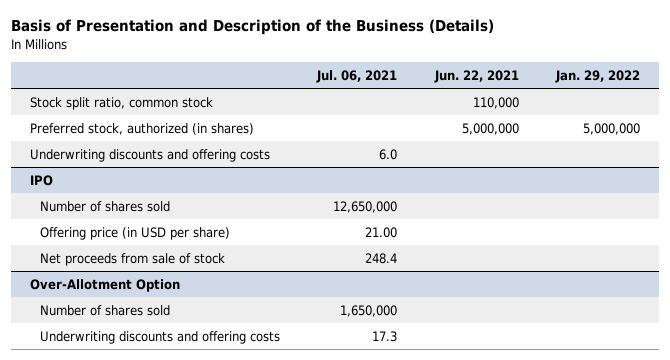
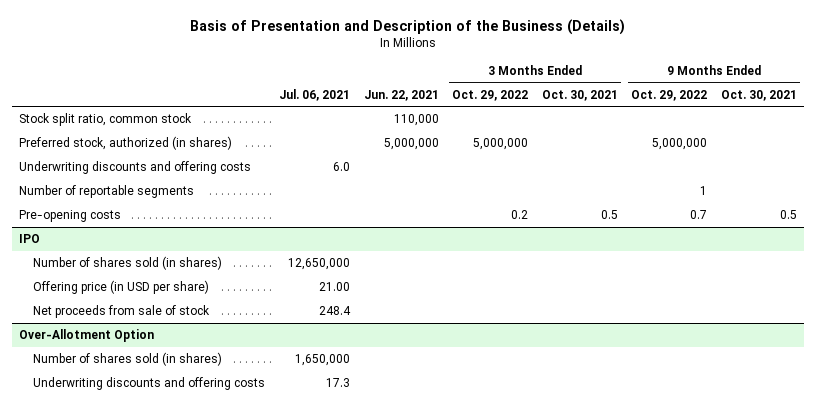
- | Jul. 06, 2021 | Jun. 22, 2021 | Jan. 29, 2022
+ | Jul. 06, 2021 | Jun. 22, 2021 | 3 Months Ended Oct. 29, 2022 | 3 Months Ended Oct. 30, 2021 | 9 Months Ended Oct. 29, 2022 | 9 Months Ended Oct. 30, 2021
+ Number of reportable segments | | | | | 1 |
+ Pre-opening costs | | | 0.2 | 0.5 | 0.7 | 0.5
@ IPO
- Number of shares sold | 12,650,000 | |
+ Number of shares sold (in shares) | 12,650,000 | | | | |
@ Over-Allotment Option
- Number of shares sold | 1,650,000 | |
+ Number of shares sold (in shares) | 1,650,000 | | | | |

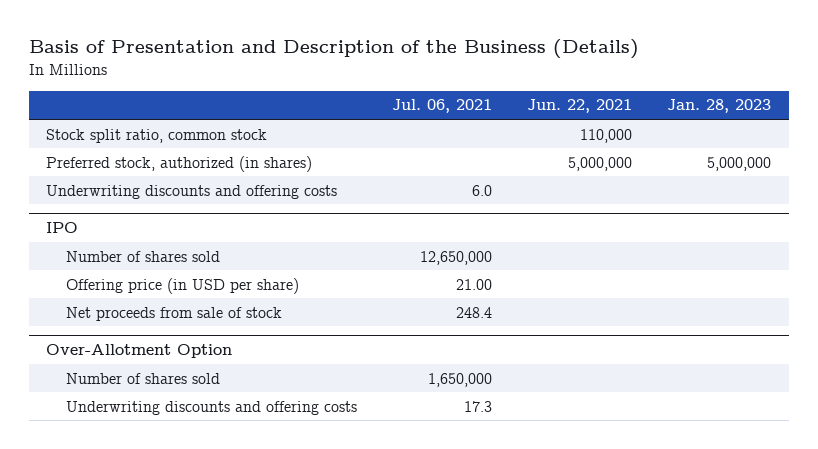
- | Jul. 06, 2021 | Jun. 22, 2021 | 3 Months Ended Oct. 29, 2022 | 3 Months Ended Oct. 30, 2021 | 9 Months Ended Oct. 29, 2022 | 9 Months Ended Oct. 30, 2021
+ | Jul. 06, 2021 | Jun. 22, 2021 | Jan. 28, 2023
- Number of reportable segments | | | | | 1 |
- Pre-opening costs | | | 0.2 | 0.5 | 0.7 | 0.5
@ IPO
- Number of shares sold (in shares) | 12,650,000 | | | | |
+ Number of shares sold | 12,650,000 | |
@ Over-Allotment Option
- Number of shares sold (in shares) | 1,650,000 | | | | |
+ Number of shares sold | 1,650,000 | |

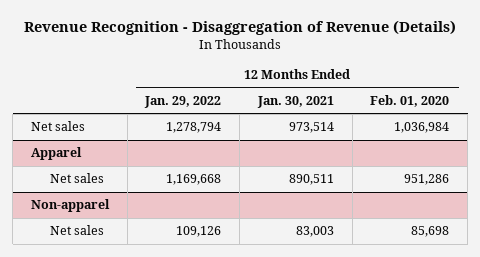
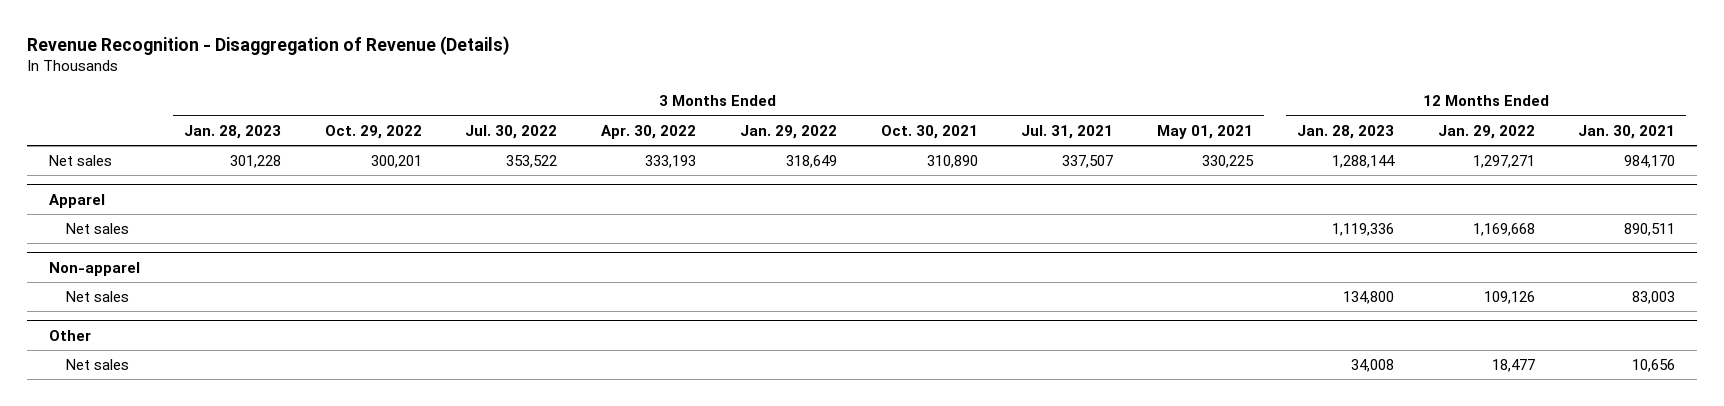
- | 12 Months Ended Jan. 29, 2022 | 12 Months Ended Jan. 30, 2021 | 12 Months Ended Feb. 01, 2020
+ | 3 Months Ended Jan. 28, 2023 | 3 Months Ended Oct. 29, 2022 | 3 Months Ended Jul. 30, 2022 | 3 Months Ended Apr. 30, 2022 | 3 Months Ended Jan. 29, 2022 | 3 Months Ended Oct. 30, 2021 | 3 Months Ended Jul. 31, 2021 | 3 Months Ended May 01, 2021 | 12 Months Ended Jan. 28, 2023 | 12 Months Ended Jan. 29, 2022 | 12 Months Ended Jan. 30, 2021
- Net sales | 1,278,794 | 973,514 | 1,036,984
+ Net sales | 301,228 | 300,201 | 353,522 | 333,193 | 318,649 | 310,890 | 337,507 | 330,225 | 1,288,144 | 1,297,271 | 984,170
+ Other
+ Net sales | | | | | | | | | 34,008 | 18,477 | 10,656

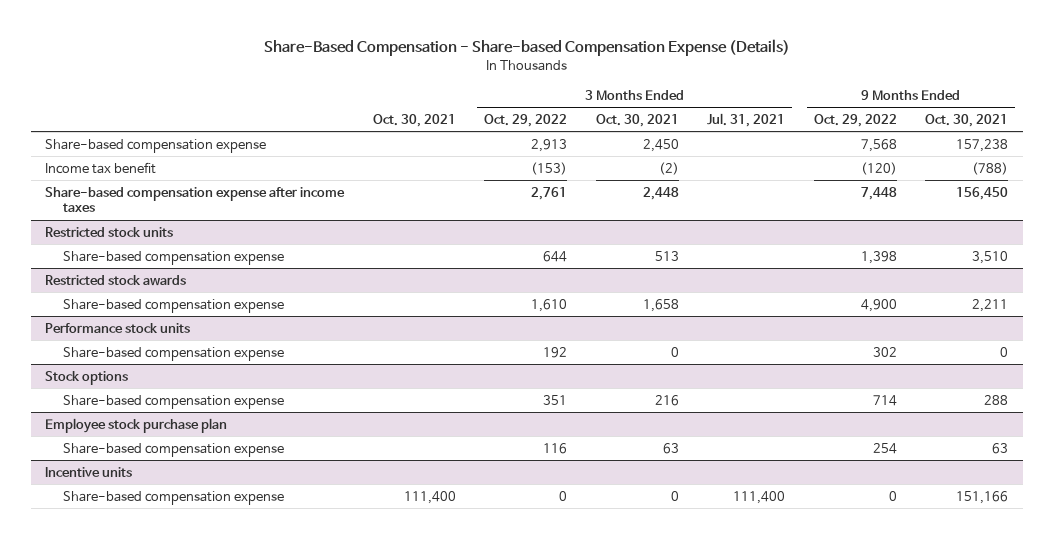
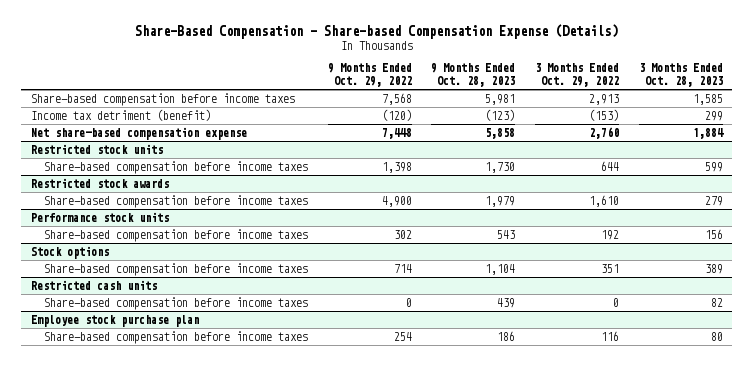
- | Oct. 30, 2021 | 3 Months Ended Oct. 29, 2022 | 3 Months Ended Oct. 30, 2021 | 3 Months Ended Jul. 31, 2021 | 9 Months Ended Oct. 29, 2022 | 9 Months Ended Oct. 30, 2021
+ | 9 Months Ended Oct. 29, 2022 | 9 Months Ended Oct. 28, 2023 | 3 Months Ended Oct. 29, 2022 | 3 Months Ended Oct. 28, 2023
- Share-based compensation expense | | 2,913 | 2,450 | | 7,568 | 157,238
- Income tax benefit | | (153) | (2) | | (120) | (788)
- Share-based compensation expense after income taxes | | 2,761 | 2,448 | | 7,448 | 156,450
+ Share-based compensation before income taxes | 7,568 | 5,981 | 2,913 | 1,585
+ Income tax detriment (benefit) | (120) | (123) | (153) | 299
+ Net share-based compensation expense | 7,448 | 5,858 | 2,760 | 1,884
@ Restricted stock units
- Share-based compensation expense | | 644 | 513 | | 1,398 | 3,510
+ Share-based compensation before income taxes | 1,398 | 1,730 | 644 | 599
@ Restricted stock awards
- Share-based compensation expense | | 1,610 | 1,658 | | 4,900 | 2,211
+ Share-based compensation before income taxes | 4,900 | 1,979 | 1,610 | 279
@ Performance stock units
- Share-based compensation expense | | 192 | 0 | | 302 | 0
+ Share-based compensation before income taxes | 302 | 543 | 192 | 156
@ Stock options
- Share-based compensation expense | | 351 | 216 | | 714 | 288
+ Share-based compensation before income taxes | 714 | 1,104 | 351 | 389
+ Restricted cash units
+ Share-based compensation before income taxes | 0 | 439 | 0 | 82
@ Employee stock purchase plan
- Share-based compensation expense | | 116 | 63 | | 254 | 63
- Incentive units
- Share-based compensation expense | 111,400 | 0 | 0 | 111,400 | 0 | 151,166
@ Employee stock purchase plan
+ Share-based compensation before income taxes | 254 | 186 | 116 | 80

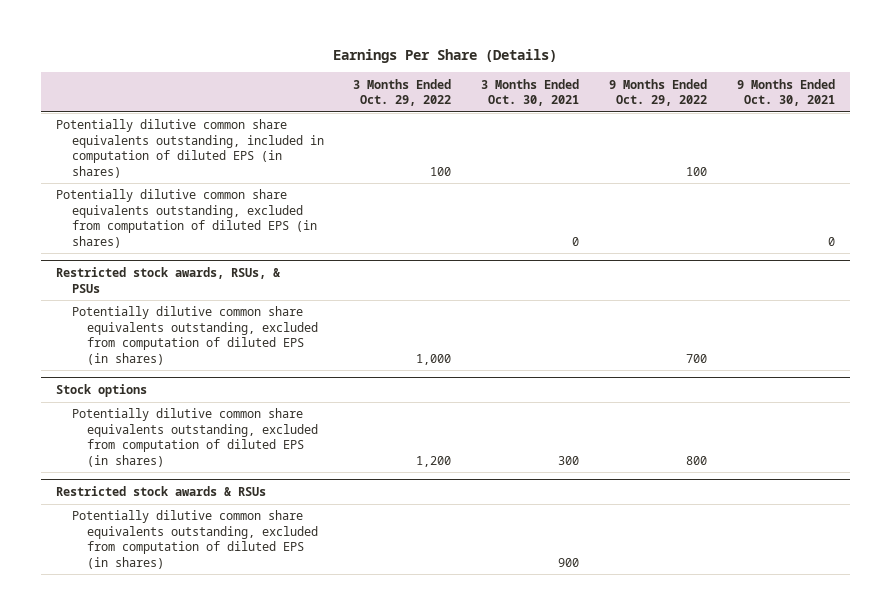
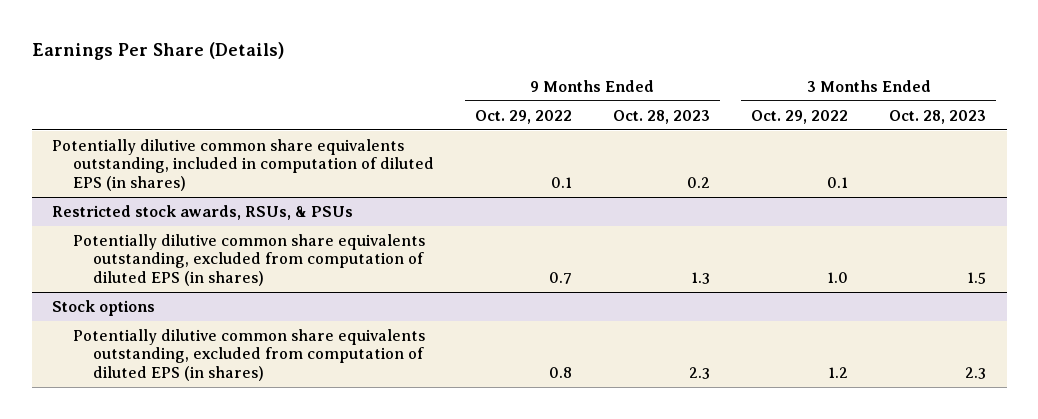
- | 3 Months Ended Oct. 29, 2022 | 3 Months Ended Oct. 30, 2021 | 9 Months Ended Oct. 29, 2022 | 9 Months Ended Oct. 30, 2021
+ | 9 Months Ended Oct. 29, 2022 | 9 Months Ended Oct. 28, 2023 | 3 Months Ended Oct. 29, 2022 | 3 Months Ended Oct. 28, 2023
- Potentially dilutive common share equivalents outstanding, included in computation of diluted EPS (in shares) | 100 | | 100 |
- Potentially dilutive common share equivalents outstanding, excluded from computation of diluted EPS (in shares) | | 0 | | 0
+ Potentially dilutive common share equivalents outstanding, included in computation of diluted EPS (in shares) | 0.1 | 0.2 | 0.1 |
@ Restricted stock awards, RSUs, & PSUs
- Potentially dilutive common share equivalents outstanding, excluded from computation of diluted EPS (in shares) | 1,000 | | 700 |
+ Potentially dilutive common share equivalents outstanding, excluded from computation of diluted EPS (in shares) | 0.7 | 1.3 | 1.0 | 1.5
@ Stock options
- Potentially dilutive common share equivalents outstanding, excluded from computation of diluted EPS (in shares) | 1,200 | 300 | 800 |
- Restricted stock awards & RSUs
- Potentially dilutive common share equivalents outstanding, excluded from computation of diluted EPS (in shares) | | 900 | |
@ Stock options
+ Potentially dilutive common share equivalents outstanding, excluded from computation of diluted EPS (in shares) | 0.8 | 2.3 | 1.2 | 2.3

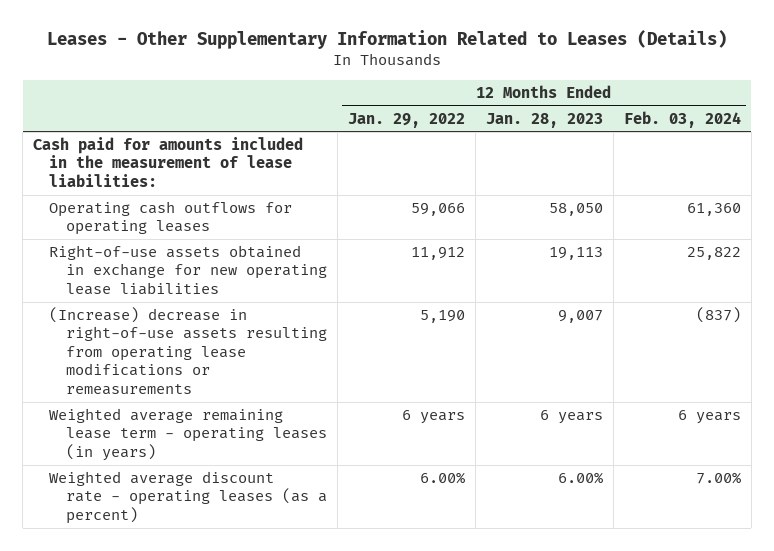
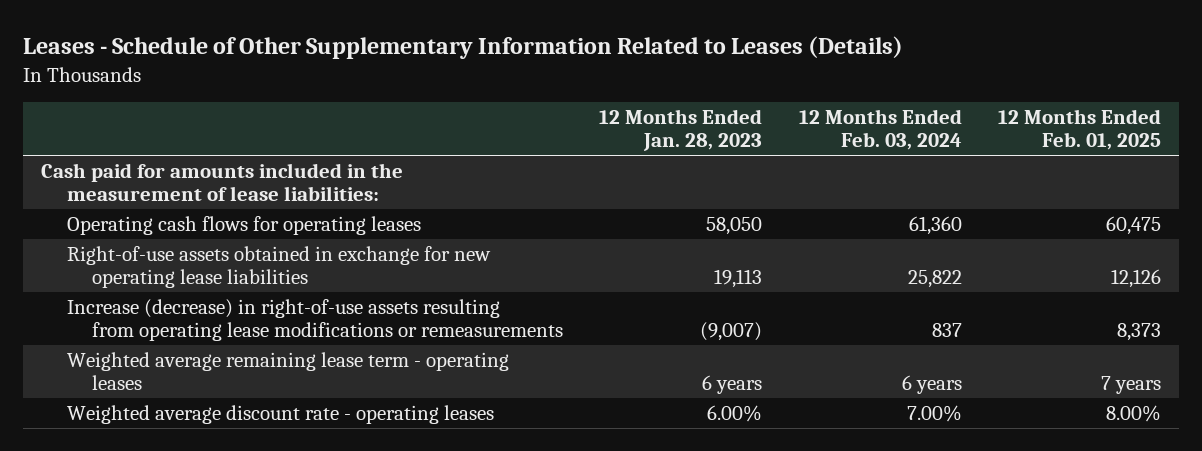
- Leases - Other Supplementary Information Related to Leases (Details)
+ Leases - Schedule of Other Supplementary Information Related to Leases (Details)
- | 12 Months Ended Jan. 29, 2022 | 12 Months Ended Jan. 28, 2023 | 12 Months Ended Feb. 03, 2024
+ | 12 Months Ended Jan. 28, 2023 | 12 Months Ended Feb. 03, 2024 | 12 Months Ended Feb. 01, 2025
- Operating cash outflows for operating leases | 59,066 | 58,050 | 61,360
+ Operating cash flows for operating leases | 58,050 | 61,360 | 60,475
- (Increase) decrease in right-of-use assets resulting from operating lease modifications or remeasurements | 5,190 | 9,007 | (837)
- Weighted average remaining lease term - operating leases (in years) | 6 years | 6 years | 6 years
- Weighted average discount rate - operating leases (as a percent) | 6.00% | 6.00% | 7.00%
+ Increase (decrease) in right-of-use assets resulting from operating lease modifications or remeasurements | (9,007) | 837 | 8,373
+ Weighted average remaining lease term - operating leases | 6 years | 6 years | 7 years
+ Weighted average discount rate - operating leases | 6.00% | 7.00% | 8.00%

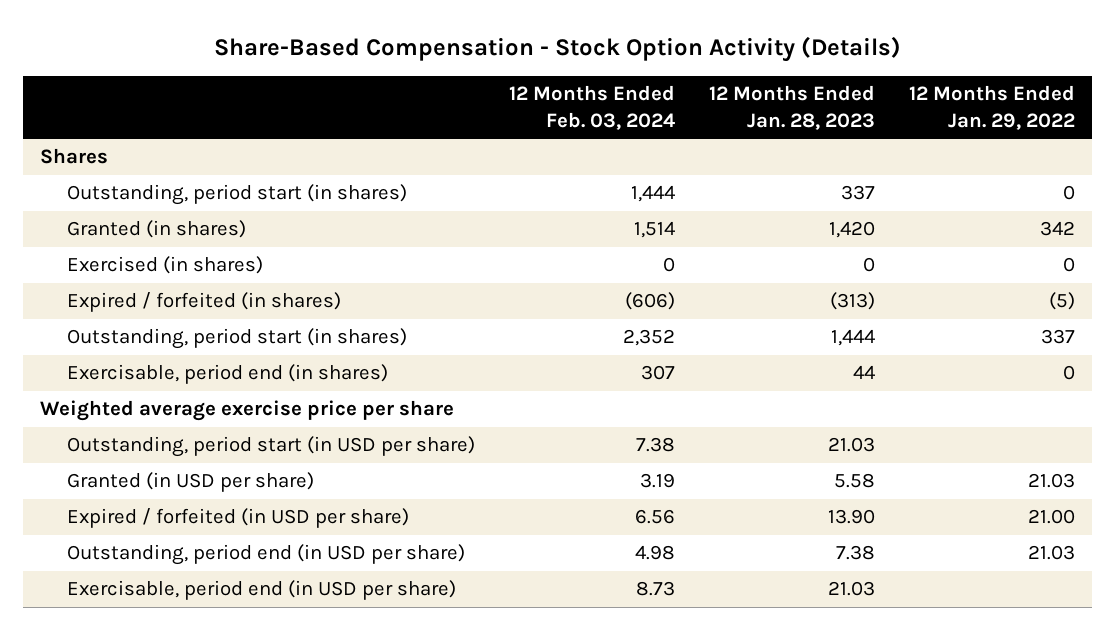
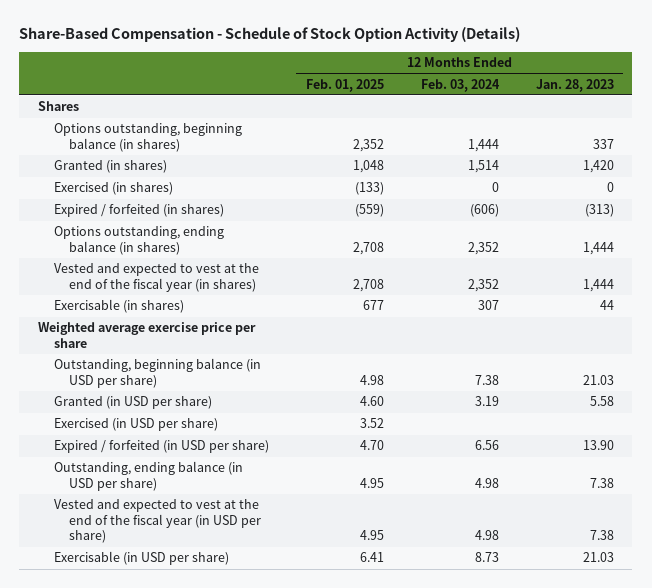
- Share-Based Compensation - Stock Option Activity (Details)
+ Share-Based Compensation - Schedule of Stock Option Activity (Details)
- | 12 Months Ended Feb. 03, 2024 | 12 Months Ended Jan. 28, 2023 | 12 Months Ended Jan. 29, 2022
+ | 12 Months Ended Feb. 01, 2025 | 12 Months Ended Feb. 03, 2024 | 12 Months Ended Jan. 28, 2023
- Outstanding, period start (in shares) | 1,444 | 337 | 0
+ Options outstanding, beginning balance (in shares) | 2,352 | 1,444 | 337
- Outstanding, period start (in shares) | 2,352 | 1,444 | 337
- Exercisable, period end (in shares) | 307 | 44 | 0
+ Options outstanding, ending balance (in shares) | 2,708 | 2,352 | 1,444
+ Vested and expected to vest at the end of the fiscal year (in shares) | 2,708 | 2,352 | 1,444
+ Exercisable (in shares) | 677 | 307 | 44
- Outstanding, period start (in USD per share) | 7.38 | 21.03 |
+ Outstanding, beginning balance (in USD per share) | 4.98 | 7.38 | 21.03
+ Exercised (in USD per share) | 3.52 | |
- Outstanding, period end (in USD per share) | 4.98 | 7.38 | 21.03
- Exercisable, period end (in USD per share) | 8.73 | 21.03 |
+ Outstanding, ending balance (in USD per share) | 4.95 | 4.98 | 7.38
+ Vested and expected to vest at the end of the fiscal year (in USD per share) | 4.95 | 4.98 | 7.38
+ Exercisable (in USD per share) | 6.41 | 8.73 | 21.03

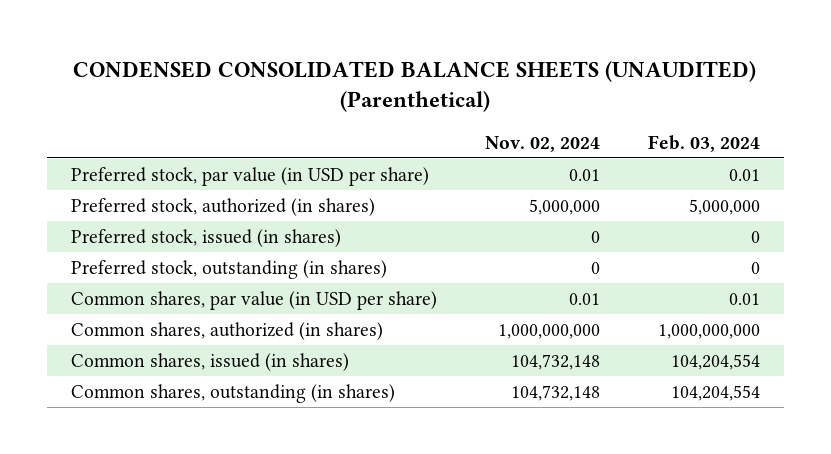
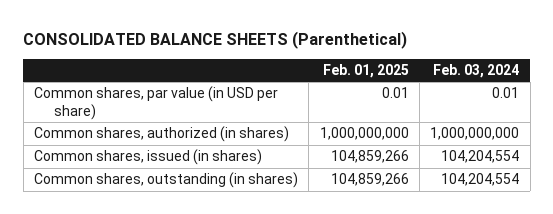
- CONDENSED CONSOLIDATED BALANCE SHEETS (UNAUDITED) (Parenthetical)
+ CONSOLIDATED BALANCE SHEETS (Parenthetical)
- | Nov. 02, 2024 | Feb. 03, 2024
+ | Feb. 01, 2025 | Feb. 03, 2024
- Preferred stock, par value (in USD per share) | 0.01 | 0.01
- Preferred stock, authorized (in shares) | 5,000,000 | 5,000,000
- Preferred stock, issued (in shares) | 0 | 0
- Preferred stock, outstanding (in shares) | 0 | 0

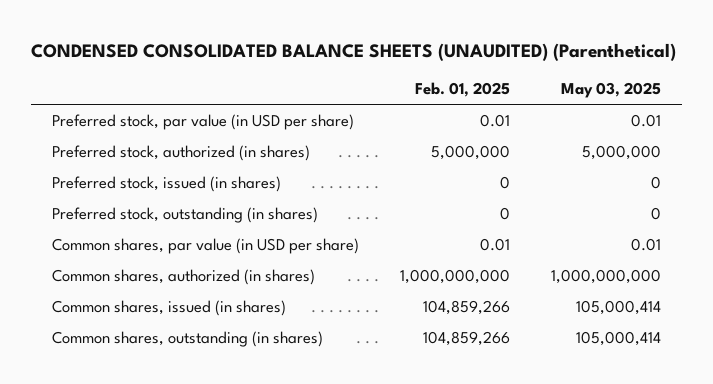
- CONSOLIDATED BALANCE SHEETS (Parenthetical)
+ CONDENSED CONSOLIDATED BALANCE SHEETS (UNAUDITED) (Parenthetical)
- | Feb. 01, 2025 | Feb. 03, 2024
+ | Feb. 01, 2025 | May 03, 2025
+ Preferred stock, par value (in USD per share) | 0.01 | 0.01
+ Preferred stock, authorized (in shares) | 5,000,000 | 5,000,000
+ Preferred stock, issued (in shares) | 0 | 0
+ Preferred stock, outstanding (in shares) | 0 | 0

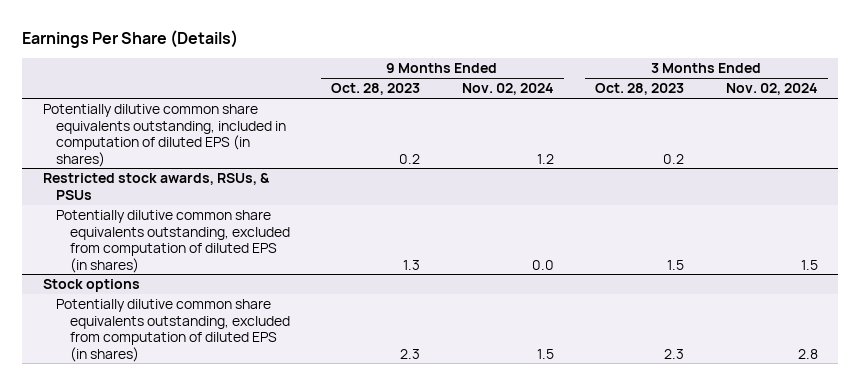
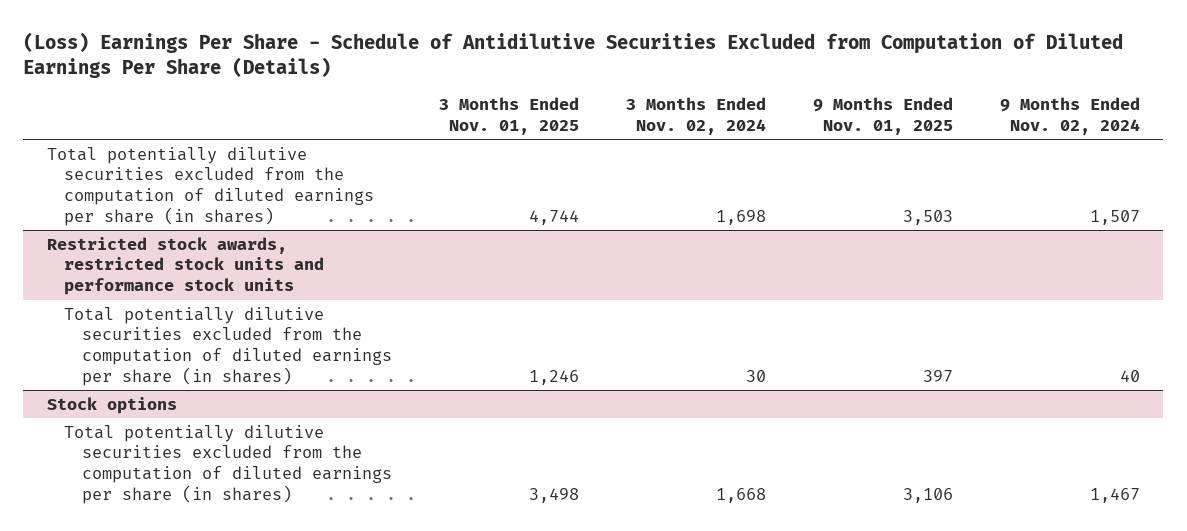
- Earnings Per Share (Details)
+ (Loss) Earnings Per Share - Schedule of Antidilutive Securities Excluded from Computation of Diluted Earnings Per Share (Details)
- | 9 Months Ended Oct. 28, 2023 | 9 Months Ended Nov. 02, 2024 | 3 Months Ended Oct. 28, 2023 | 3 Months Ended Nov. 02, 2024
+ | 3 Months Ended Nov. 01, 2025 | 3 Months Ended Nov. 02, 2024 | 9 Months Ended Nov. 01, 2025 | 9 Months Ended Nov. 02, 2024
- Potentially dilutive common share equivalents outstanding, included in computation of diluted EPS (in shares) | 0.2 | 1.2 | 0.2 |
- Restricted stock awards, RSUs, & PSUs
- Potentially dilutive common share equivalents outstanding, excluded from computation of diluted EPS (in shares) | 1.3 | 0.0 | 1.5 | 1.5
+ Total potentially dilutive securities excluded from the computation of diluted earnings per share (in shares) | 4,744 | 1,698 | 3,503 | 1,507
+ Restricted stock awards, restricted stock units and performance stock units
+ Total potentially dilutive securities excluded from the computation of diluted earnings per share (in shares) | 1,246 | 30 | 397 | 40
@ Stock options
- Potentially dilutive common share equivalents outstanding, excluded from computation of diluted EPS (in shares) | 2.3 | 1.5 | 2.3 | 2.8
+ Total potentially dilutive securities excluded from the computation of diluted earnings per share (in shares) | 3,498 | 1,668 | 3,106 | 1,467

